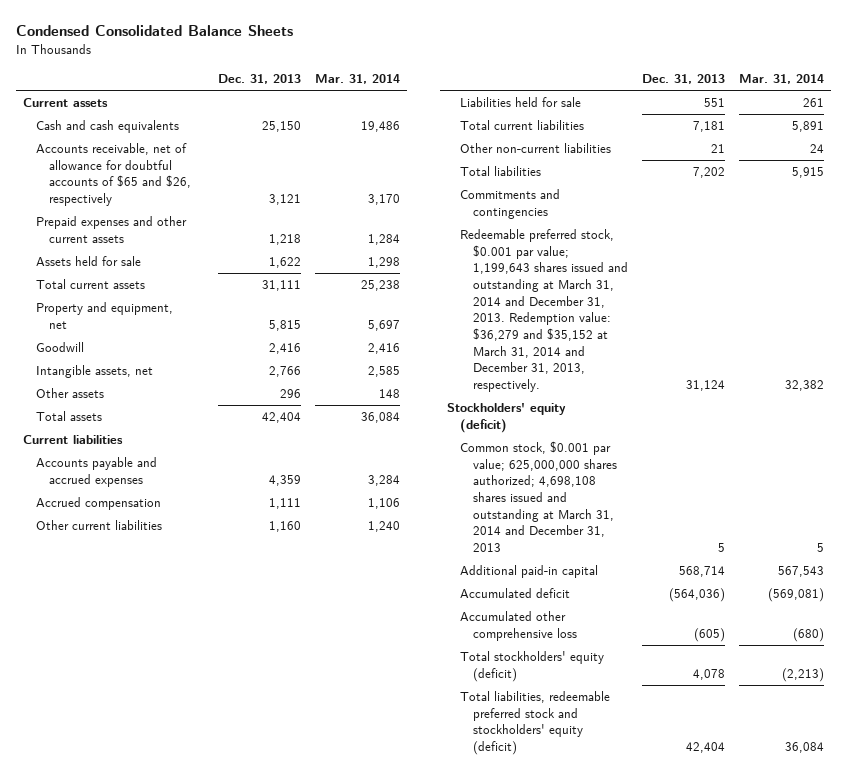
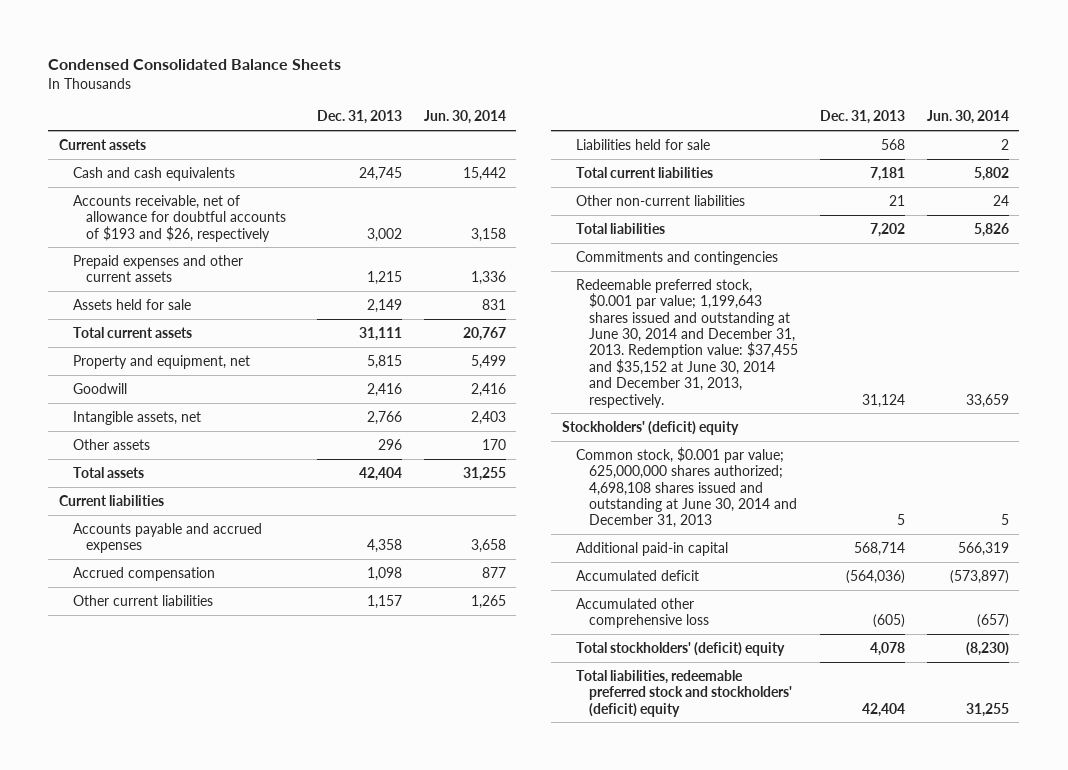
- | Dec. 31, 2013 | Mar. 31, 2014
+ | Dec. 31, 2013 | Jun. 30, 2014
- Cash and cash equivalents | 25,150 | 19,486
- Accounts receivable, net of allowance for doubtful accounts of $65 and $26, respectively | 3,121 | 3,170
- Prepaid expenses and other current assets | 1,218 | 1,284
- Assets held for sale | 1,622 | 1,298
+ Cash and cash equivalents | 24,745 | 15,442
+ Accounts receivable, net of allowance for doubtful accounts of $193 and $26, respectively | 3,002 | 3,158
+ Prepaid expenses and other current assets | 1,215 | 1,336
+ Assets held for sale | 2,149 | 831
- Accounts payable and accrued expenses | 4,359 | 3,284
- Accrued compensation | 1,111 | 1,106
- Other current liabilities | 1,160 | 1,240
- Liabilities held for sale | 551 | 261
+ Accounts payable and accrued expenses | 4,358 | 3,658
+ Accrued compensation | 1,098 | 877
+ Other current liabilities | 1,157 | 1,265
+ Liabilities held for sale | 568 | 2
- Redeemable preferred stock, $0.001 par value; 1,199,643 shares issued and outstanding at March 31, 2014 and December 31, 2013. Redemption value: $36,279 and $35,152 at March 31, 2014 and December 31, 2013, respectively. | 31,124 | 32,382
- Stockholders' equity (deficit)
- Common stock, $0.001 par value; 625,000,000 shares authorized; 4,698,108 shares issued and outstanding at March 31, 2014 and December 31, 2013 | 5 | 5
+ Redeemable preferred stock, $0.001 par value; 1,199,643 shares issued and outstanding at June 30, 2014 and December 31, 2013. Redemption value: $37,455 and $35,152 at June 30, 2014 and December 31, 2013, respectively. | 31,124 | 33,659
+ Stockholders' (deficit) equity
+ Common stock, $0.001 par value; 625,000,000 shares authorized; 4,698,108 shares issued and outstanding at June 30, 2014 and December 31, 2013 | 5 | 5
- Total stockholders' equity (deficit) | 4,078 | (2,213)
- Total liabilities, redeemable preferred stock and stockholders' equity (deficit) | 42,404 | 36,084
+ Total stockholders' (deficit) equity | 4,078 | (8,230)
+ Total liabilities, redeemable preferred stock and stockholders' (deficit) equity | 42,404 | 31,255

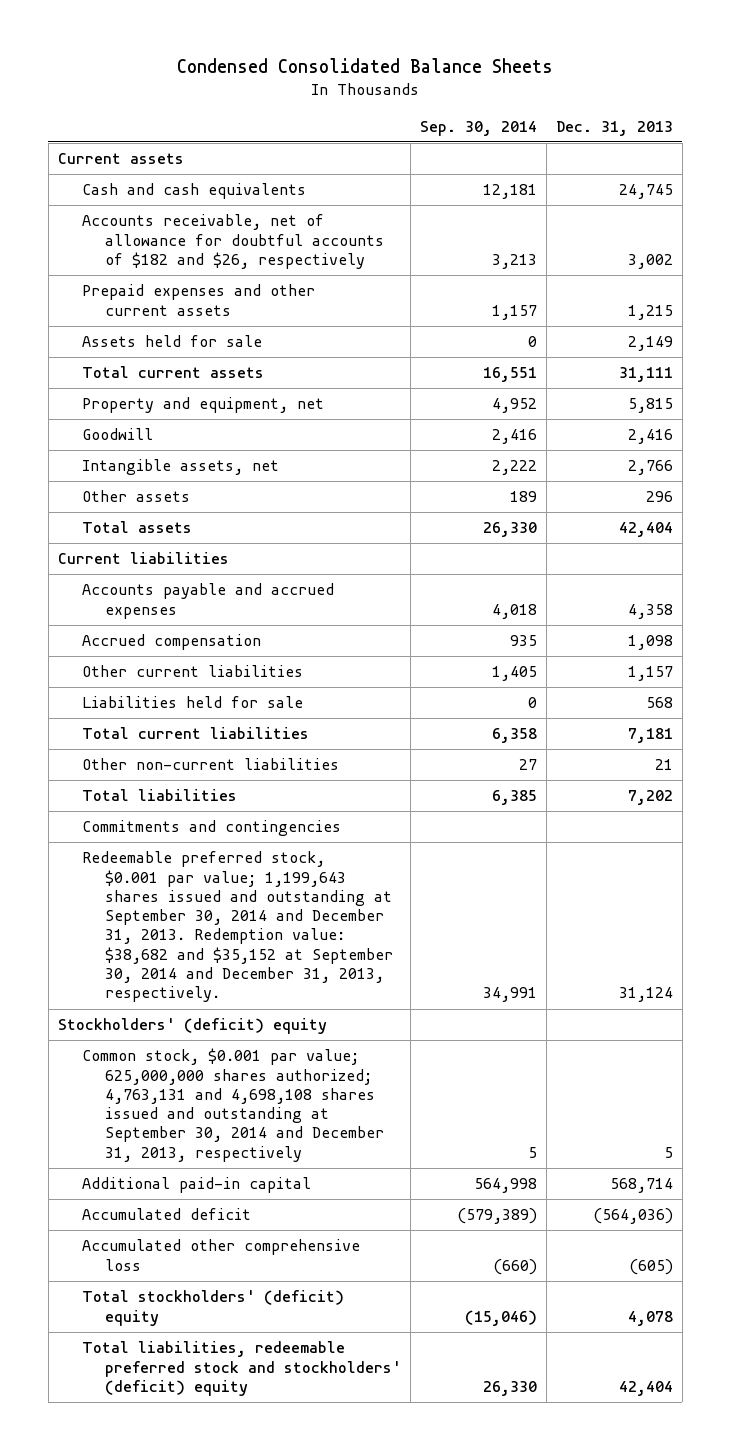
- | Dec. 31, 2013 | Jun. 30, 2014
+ | Sep. 30, 2014 | Dec. 31, 2013
- Accounts receivable, net of allowance for doubtful accounts of $193 and $26, respectively | 3,002 | 3,158
+ Accounts receivable, net of allowance for doubtful accounts of $182 and $26, respectively | 3,213 | 3,002
- Redeemable preferred stock, $0.001 par value; 1,199,643 shares issued and outstanding at June 30, 2014 and December 31, 2013. Redemption value: $37,455 and $35,152 at June 30, 2014 and December 31, 2013, respectively. | 31,124 | 33,659
+ Redeemable preferred stock, $0.001 par value; 1,199,643 shares issued and outstanding at September 30, 2014 and December 31, 2013. Redemption value: $38,682 and $35,152 at September 30, 2014 and December 31, 2013, respectively. | 34,991 | 31,124
- Common stock, $0.001 par value; 625,000,000 shares authorized; 4,698,108 shares issued and outstanding at June 30, 2014 and December 31, 2013 | 5 | 5
+ Common stock, $0.001 par value; 625,000,000 shares authorized; 4,763,131 and 4,698,108 shares issued and outstanding at September 30, 2014 and December 31, 2013, respectively | 5 | 5

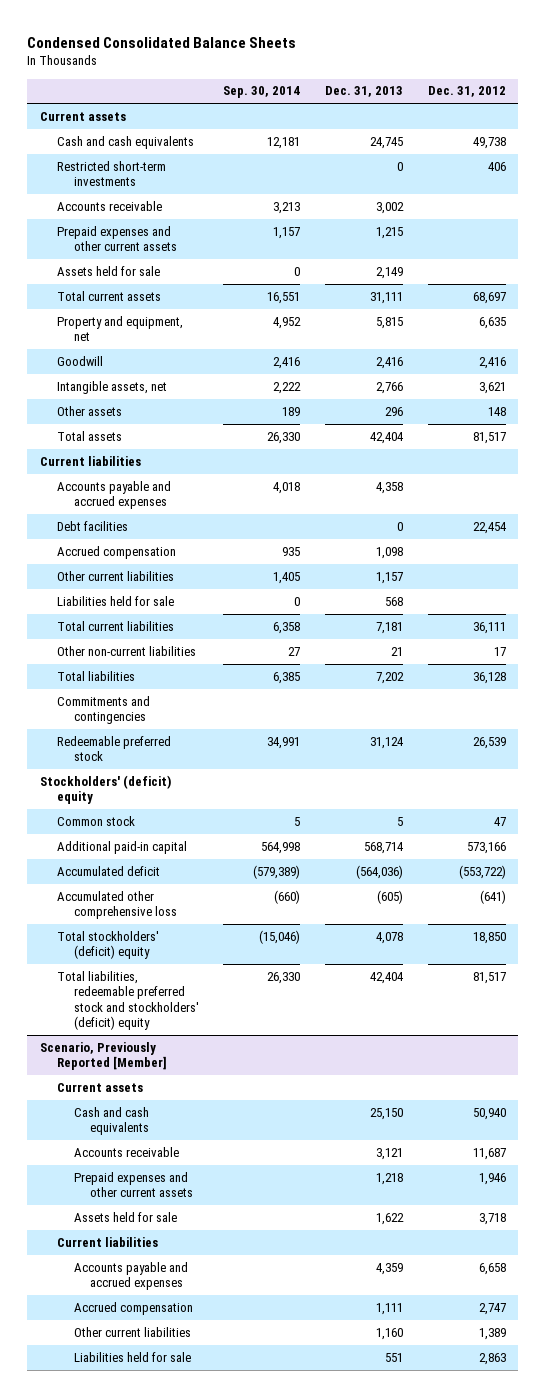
- | Sep. 30, 2014 | Dec. 31, 2013
+ | Sep. 30, 2014 | Dec. 31, 2013 | Dec. 31, 2012
- Accounts receivable, net of allowance for doubtful accounts of $182 and $26, respectively | 3,213 | 3,002
+ Restricted short-term investments | | 0 | 406
+ Accounts receivable | 3,213 | 3,002 |
+ Debt facilities | | 0 | 22,454
- Redeemable preferred stock, $0.001 par value; 1,199,643 shares issued and outstanding at September 30, 2014 and December 31, 2013. Redemption value: $38,682 and $35,152 at September 30, 2014 and December 31, 2013, respectively. | 34,991 | 31,124
+ Redeemable preferred stock | 34,991 | 31,124 | 26,539
- Common stock, $0.001 par value; 625,000,000 shares authorized; 4,763,131 and 4,698,108 shares issued and outstanding at September 30, 2014 and December 31, 2013, respectively | 5 | 5
+ Common stock | 5 | 5 | 47
+ Scenario, Previously Reported [Member]
+ Current assets
+ Cash and cash equivalents | | 25,150 | 50,940
+ Accounts receivable | | 3,121 | 11,687
+ Prepaid expenses and other current assets | | 1,218 | 1,946
+ Assets held for sale | | 1,622 | 3,718
+ Current liabilities
+ Accounts payable and accrued expenses | | 4,359 | 6,658
+ Accrued compensation | | 1,111 | 2,747
+ Other current liabilities | | 1,160 | 1,389
+ Liabilities held for sale | | 551 | 2,863

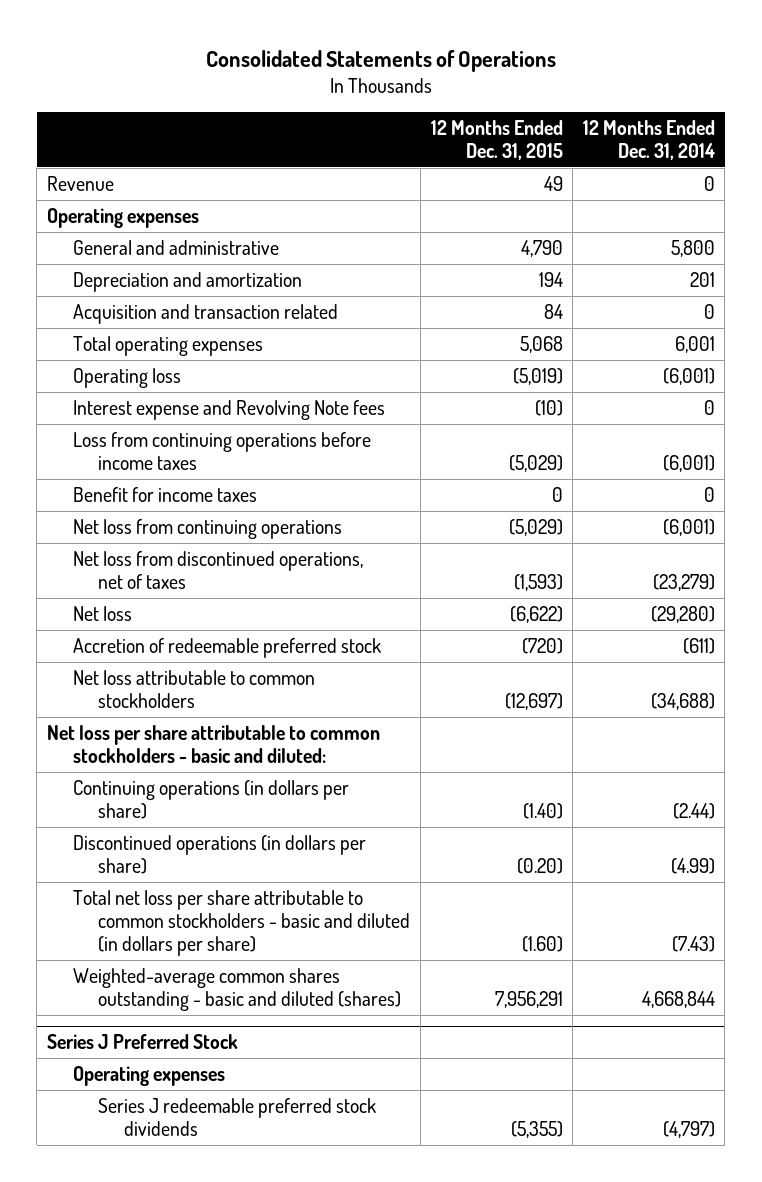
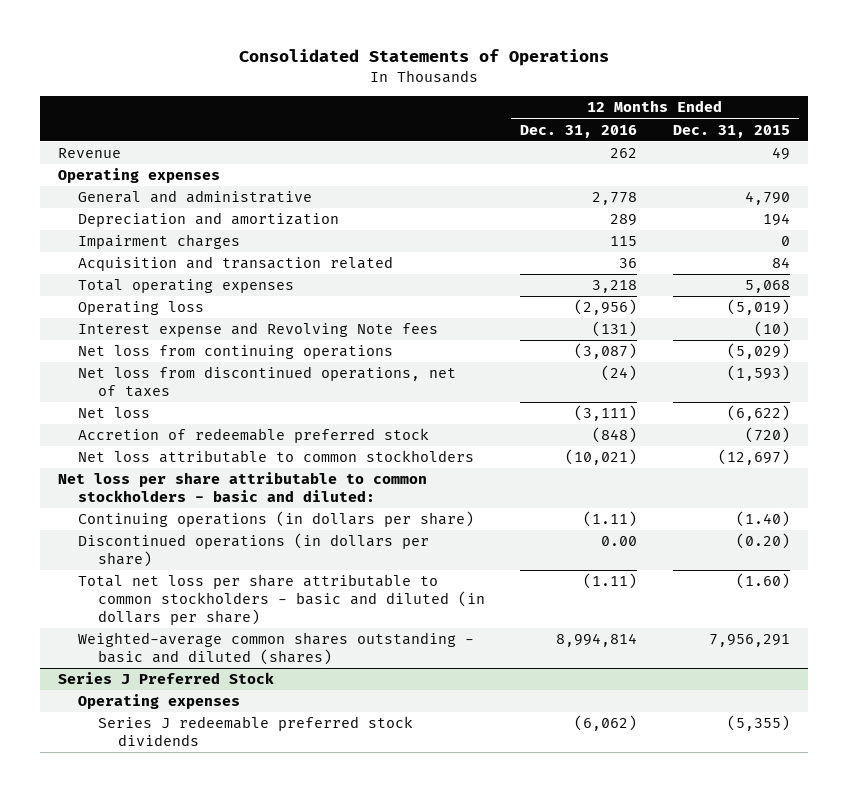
- | 12 Months Ended Dec. 31, 2015 | 12 Months Ended Dec. 31, 2014
+ | 12 Months Ended Dec. 31, 2016 | 12 Months Ended Dec. 31, 2015
+ Impairment charges | 115 | 0
- Loss from continuing operations before income taxes | (5,029) | (6,001)
- Benefit for income taxes | 0 | 0

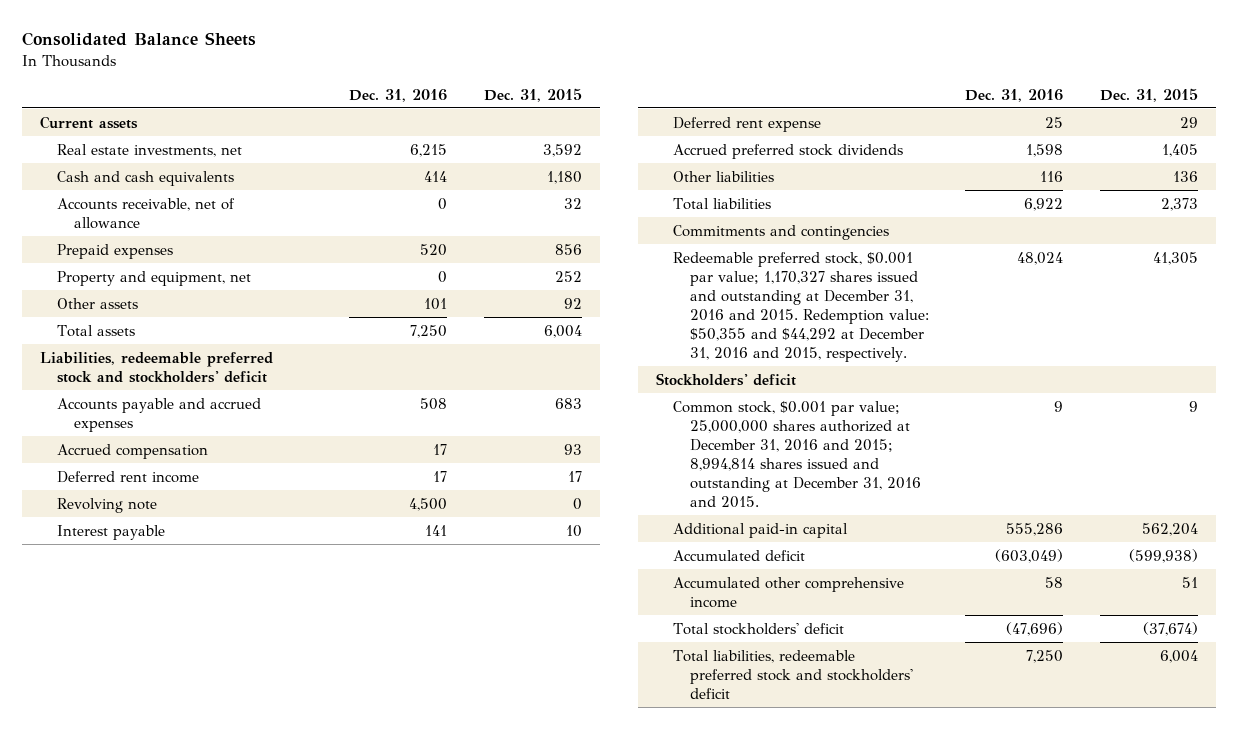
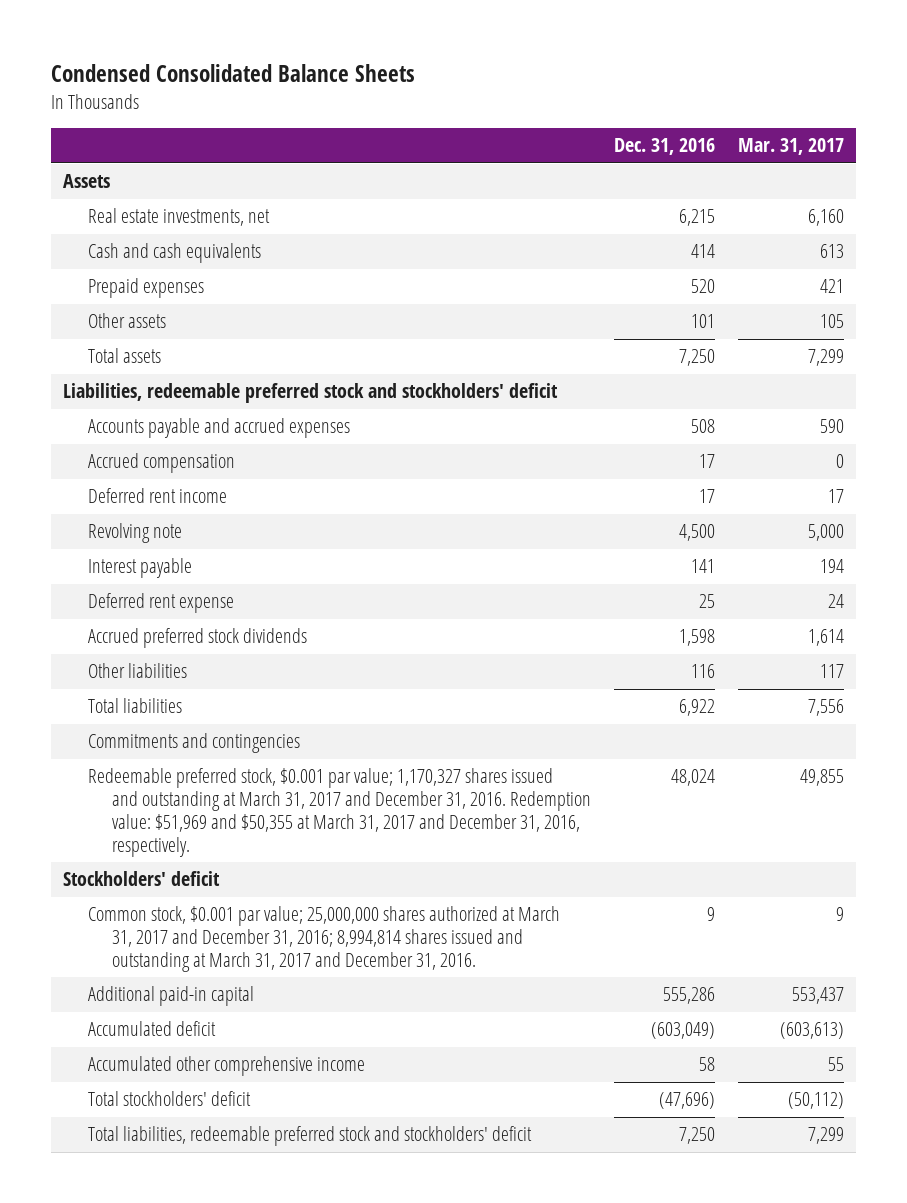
- Consolidated Balance Sheets
+ Condensed Consolidated Balance Sheets
- | Dec. 31, 2016 | Dec. 31, 2015
+ | Dec. 31, 2016 | Mar. 31, 2017
- Current assets
+ Assets
- Accounts receivable, net of allowance | 0 | 32
- Property and equipment, net | 0 | 252
- Redeemable preferred stock, $0.001 par value; 1,170,327 shares issued and outstanding at December 31, 2016 and 2015. Redemption value: $50,355 and $44,292 at December 31, 2016 and 2015, respectively. | 48,024 | 41,305
+ Redeemable preferred stock, $0.001 par value; 1,170,327 shares issued and outstanding at March 31, 2017 and December 31, 2016. Redemption value: $51,969 and $50,355 at March 31, 2017 and December 31, 2016, respectively. | 48,024 | 49,855
- Common stock, $0.001 par value; 25,000,000 shares authorized at December 31, 2016 and 2015; 8,994,814 shares issued and outstanding at December 31, 2016 and 2015. | 9 | 9
+ Common stock, $0.001 par value; 25,000,000 shares authorized at March 31, 2017 and December 31, 2016; 8,994,814 shares issued and outstanding at March 31, 2017 and December 31, 2016. | 9 | 9

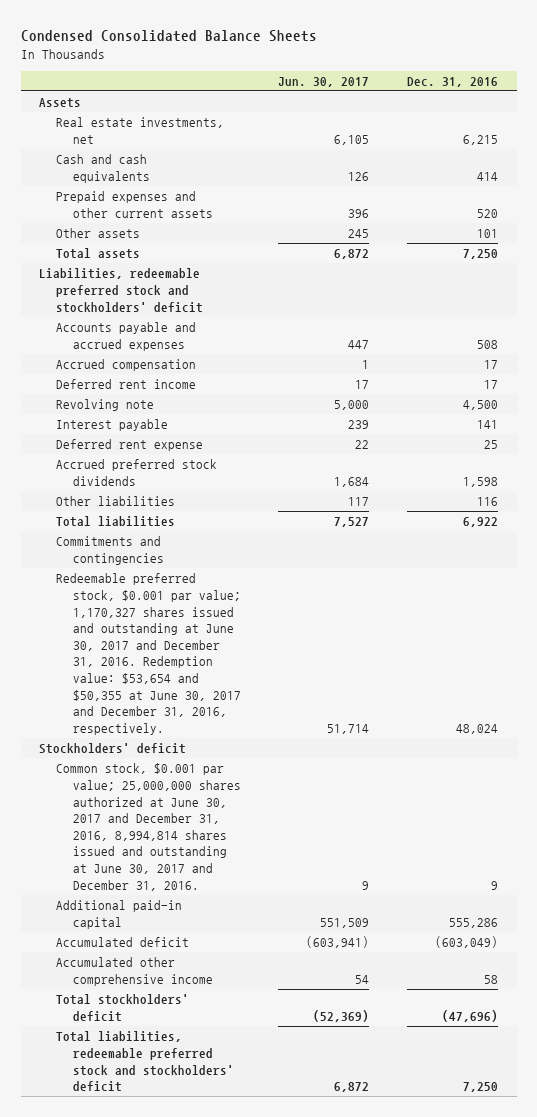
- | Dec. 31, 2016 | Mar. 31, 2017
+ | Jun. 30, 2017 | Dec. 31, 2016
- Prepaid expenses | 520 | 421
+ Prepaid expenses and other current assets | 396 | 520
- Redeemable preferred stock, $0.001 par value; 1,170,327 shares issued and outstanding at March 31, 2017 and December 31, 2016. Redemption value: $51,969 and $50,355 at March 31, 2017 and December 31, 2016, respectively. | 48,024 | 49,855
+ Redeemable preferred stock, $0.001 par value; 1,170,327 shares issued and outstanding at June 30, 2017 and December 31, 2016. Redemption value: $53,654 and $50,355 at June 30, 2017 and December 31, 2016, respectively. | 51,714 | 48,024
- Common stock, $0.001 par value; 25,000,000 shares authorized at March 31, 2017 and December 31, 2016; 8,994,814 shares issued and outstanding at March 31, 2017 and December 31, 2016. | 9 | 9
+ Common stock, $0.001 par value; 25,000,000 shares authorized at June 30, 2017 and December 31, 2016, 8,994,814 shares issued and outstanding at June 30, 2017 and December 31, 2016. | 9 | 9

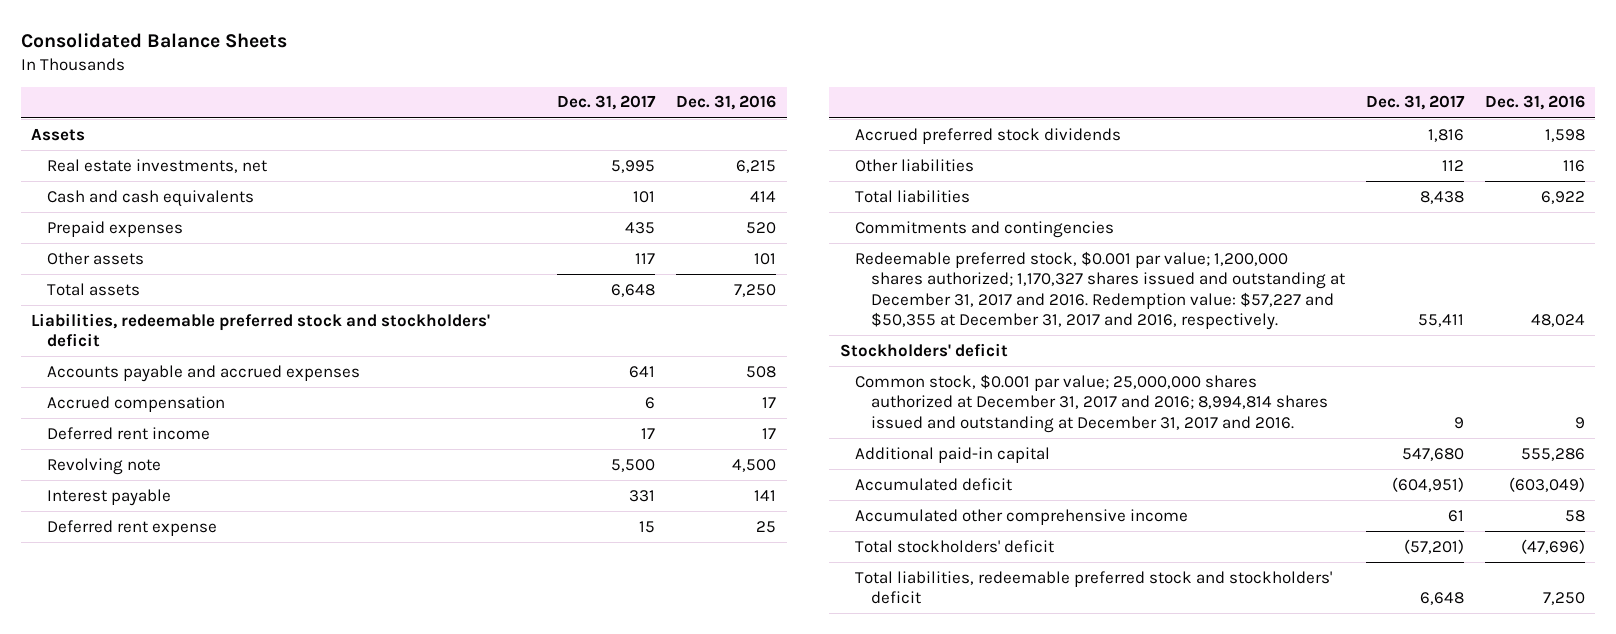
- Condensed Consolidated Balance Sheets
+ Consolidated Balance Sheets
- | Jun. 30, 2017 | Dec. 31, 2016
+ | Dec. 31, 2017 | Dec. 31, 2016
- Prepaid expenses and other current assets | 396 | 520
+ Prepaid expenses | 435 | 520
- Redeemable preferred stock, $0.001 par value; 1,170,327 shares issued and outstanding at June 30, 2017 and December 31, 2016. Redemption value: $53,654 and $50,355 at June 30, 2017 and December 31, 2016, respectively. | 51,714 | 48,024
+ Redeemable preferred stock, $0.001 par value; 1,200,000 shares authorized; 1,170,327 shares issued and outstanding at December 31, 2017 and 2016. Redemption value: $57,227 and $50,355 at December 31, 2017 and 2016, respectively. | 55,411 | 48,024
- Common stock, $0.001 par value; 25,000,000 shares authorized at June 30, 2017 and December 31, 2016, 8,994,814 shares issued and outstanding at June 30, 2017 and December 31, 2016. | 9 | 9
+ Common stock, $0.001 par value; 25,000,000 shares authorized at December 31, 2017 and 2016; 8,994,814 shares issued and outstanding at December 31, 2017 and 2016. | 9 | 9

